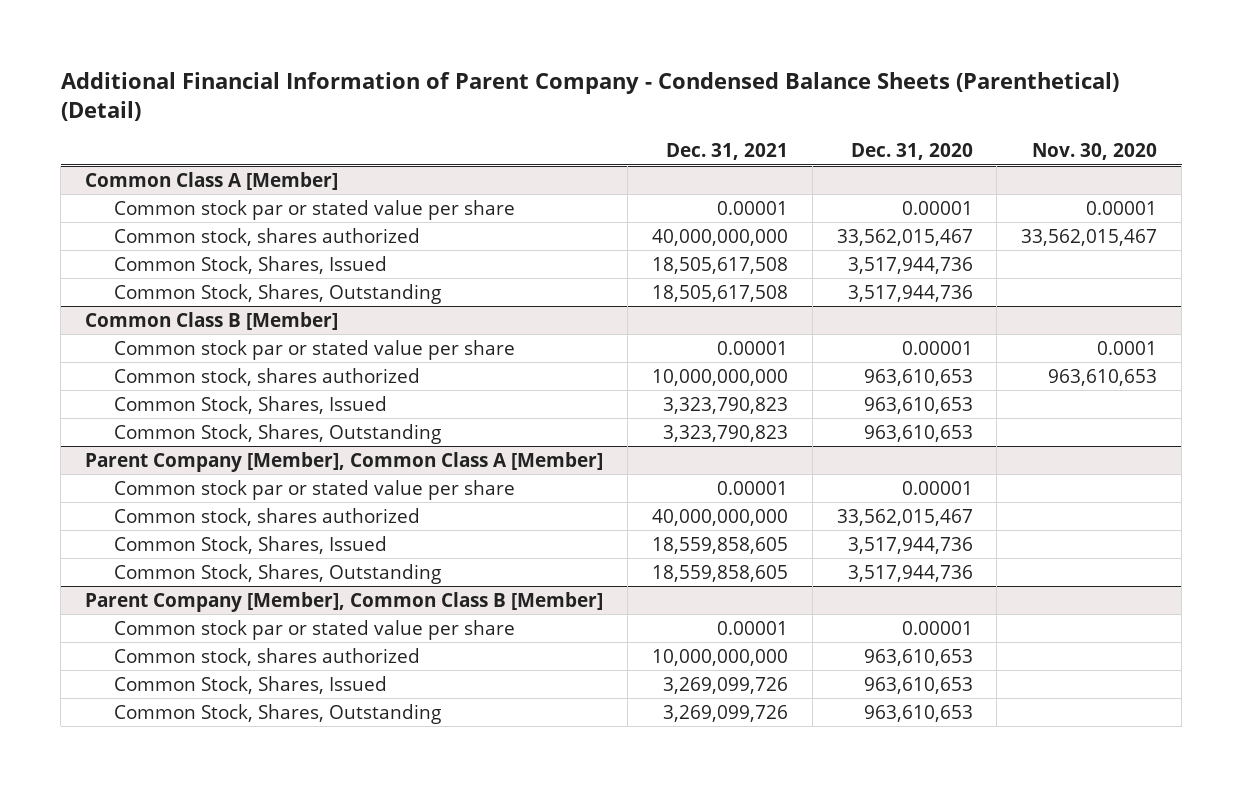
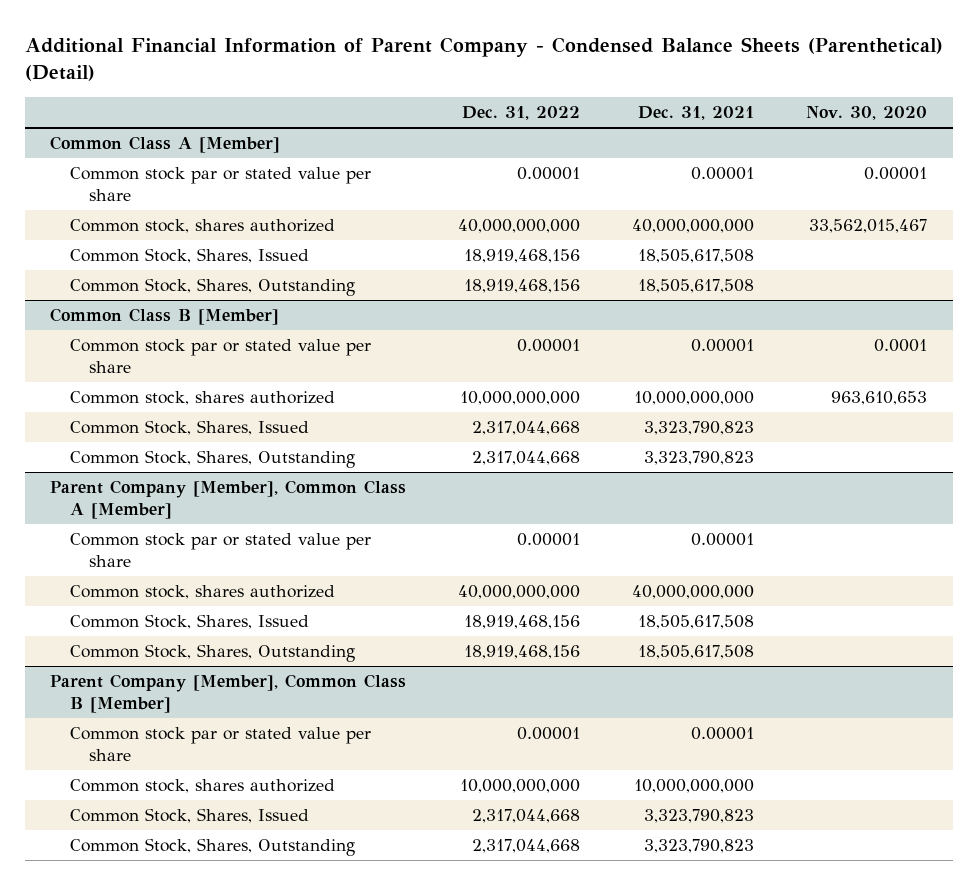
- | Dec. 31, 2021 | Dec. 31, 2020 | Nov. 30, 2020
+ | Dec. 31, 2022 | Dec. 31, 2021 | Nov. 30, 2020
@ Parent Company [Member], Common Class A [Member]
- Common Stock, Shares, Issued | 18,559,858,605 | 3,517,944,736 |
- Common Stock, Shares, Outstanding | 18,559,858,605 | 3,517,944,736 |
+ Common Stock, Shares, Issued | 18,919,468,156 | 18,505,617,508 |
+ Common Stock, Shares, Outstanding | 18,919,468,156 | 18,505,617,508 |
@ Parent Company [Member], Common Class B [Member]
- Common Stock, Shares, Issued | 3,269,099,726 | 963,610,653 |
- Common Stock, Shares, Outstanding | 3,269,099,726 | 963,610,653 |
+ Common Stock, Shares, Issued | 2,317,044,668 | 3,323,790,823 |
+ Common Stock, Shares, Outstanding | 2,317,044,668 | 3,323,790,823 |

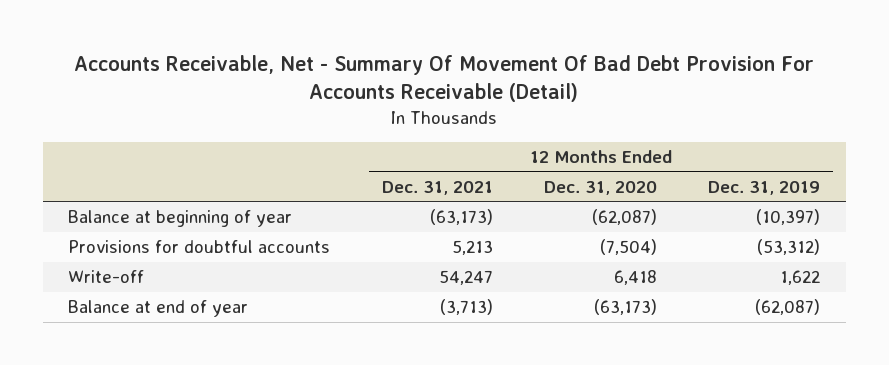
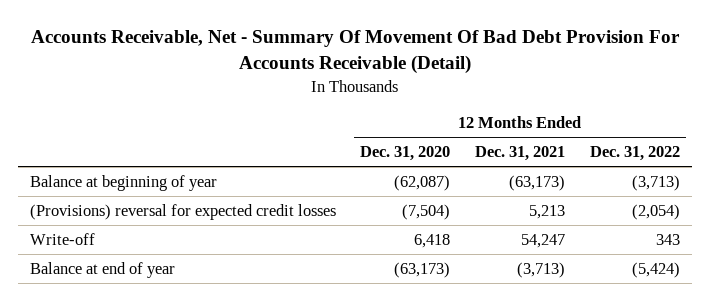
- | 12 Months Ended Dec. 31, 2021 | 12 Months Ended Dec. 31, 2020 | 12 Months Ended Dec. 31, 2019
+ | 12 Months Ended Dec. 31, 2020 | 12 Months Ended Dec. 31, 2021 | 12 Months Ended Dec. 31, 2022
- Provisions for doubtful accounts | 5,213 | (7,504) | (53,312)
+ (Provisions) reversal for expected credit losses | (7,504) | 5,213 | (2,054)

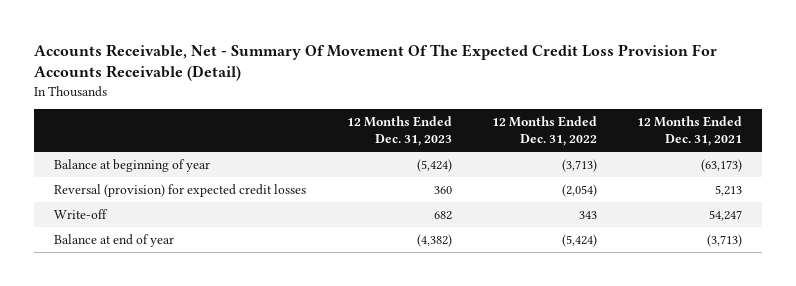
- Accounts Receivable, Net - Summary Of Movement Of Bad Debt Provision For Accounts Receivable (Detail)
+ Accounts Receivable, Net - Summary Of Movement Of The Expected Credit Loss Provision For Accounts Receivable (Detail)
- | 12 Months Ended Dec. 31, 2020 | 12 Months Ended Dec. 31, 2021 | 12 Months Ended Dec. 31, 2022
+ | 12 Months Ended Dec. 31, 2023 | 12 Months Ended Dec. 31, 2022 | 12 Months Ended Dec. 31, 2021
- (Provisions) reversal for expected credit losses | (7,504) | 5,213 | (2,054)
+ Reversal (provision) for expected credit losses | 360 | (2,054) | 5,213

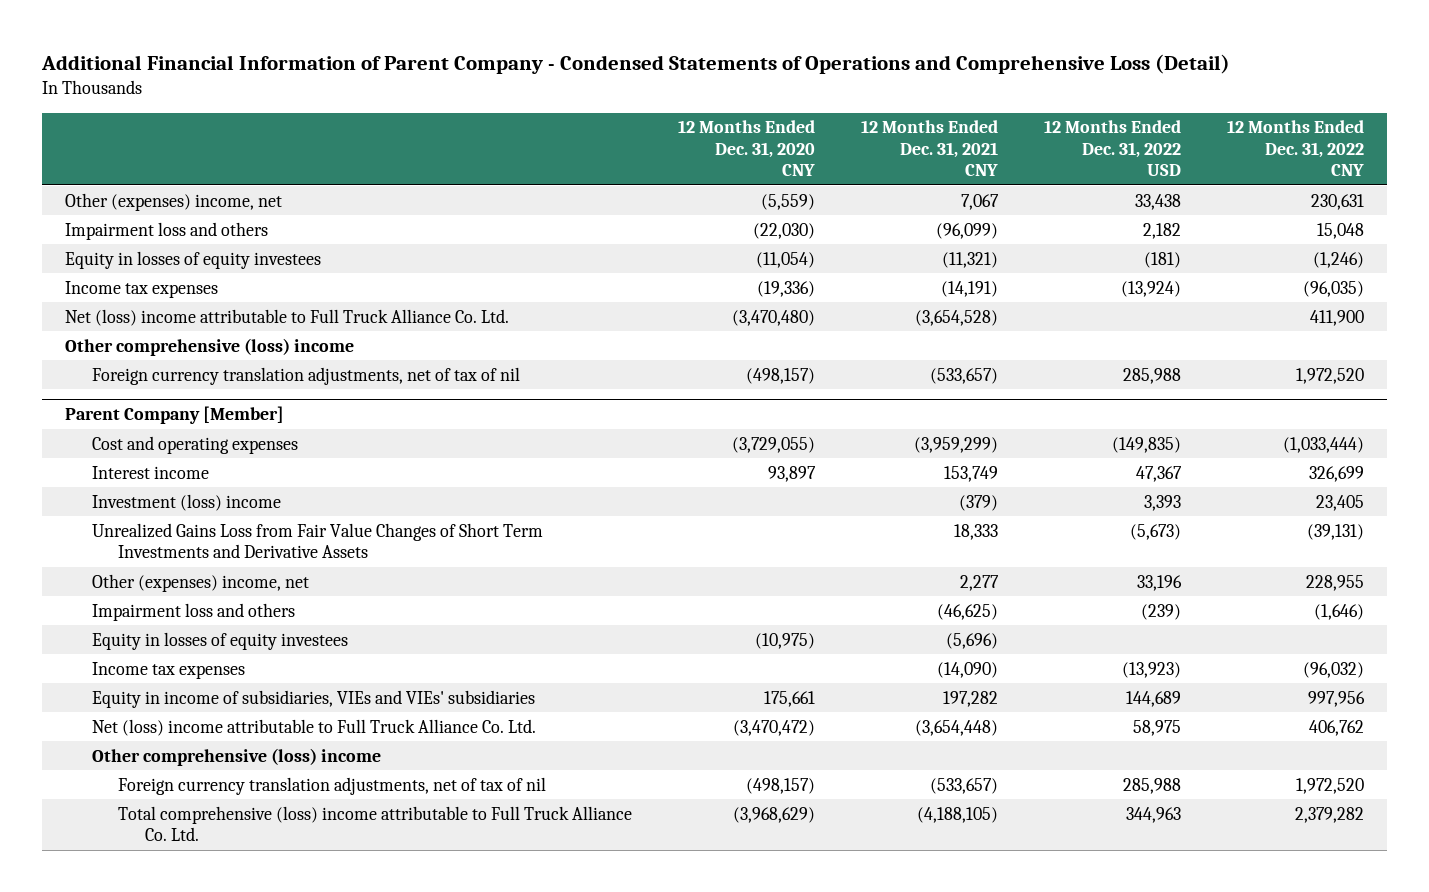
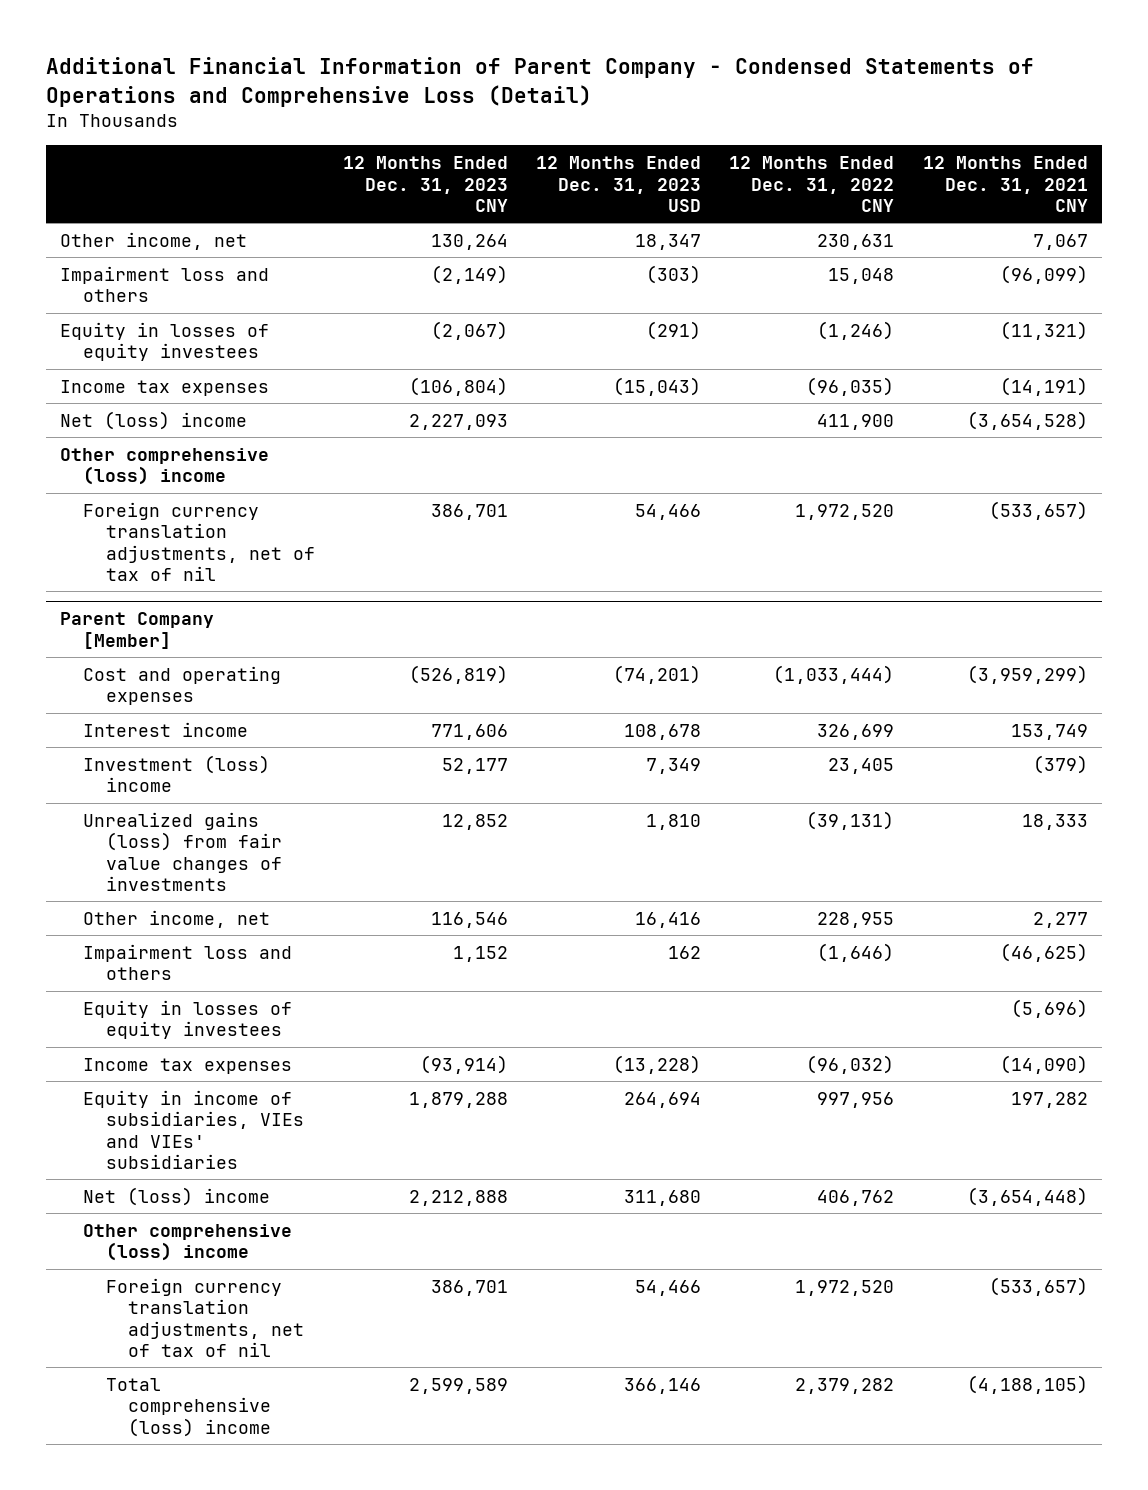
- | 12 Months Ended Dec. 31, 2020 CNY | 12 Months Ended Dec. 31, 2021 CNY | 12 Months Ended Dec. 31, 2022 USD | 12 Months Ended Dec. 31, 2022 CNY
+ | 12 Months Ended Dec. 31, 2023 CNY | 12 Months Ended Dec. 31, 2023 USD | 12 Months Ended Dec. 31, 2022 CNY | 12 Months Ended Dec. 31, 2021 CNY
- Other (expenses) income, net | (5,559) | 7,067 | 33,438 | 230,631
+ Other income, net | 130,264 | 18,347 | 230,631 | 7,067
- Net (loss) income attributable to Full Truck Alliance Co. Ltd. | (3,470,480) | (3,654,528) | | 411,900
+ Net (loss) income | 2,227,093 | | 411,900 | (3,654,528)
@ Parent Company [Member]
- Unrealized Gains Loss from Fair Value Changes of Short Term Investments and Derivative Assets | | 18,333 | (5,673) | (39,131)
- Other (expenses) income, net | | 2,277 | 33,196 | 228,955
+ Unrealized gains (loss) from fair value changes of investments | 12,852 | 1,810 | (39,131) | 18,333
+ Other income, net | 116,546 | 16,416 | 228,955 | 2,277
- Net (loss) income attributable to Full Truck Alliance Co. Ltd. | (3,470,472) | (3,654,448) | 58,975 | 406,762
+ Net (loss) income | 2,212,888 | 311,680 | 406,762 | (3,654,448)
- Total comprehensive (loss) income attributable to Full Truck Alliance Co. Ltd. | (3,968,629) | (4,188,105) | 344,963 | 2,379,282
+ Total comprehensive (loss) income | 2,599,589 | 366,146 | 2,379,282 | (4,188,105)

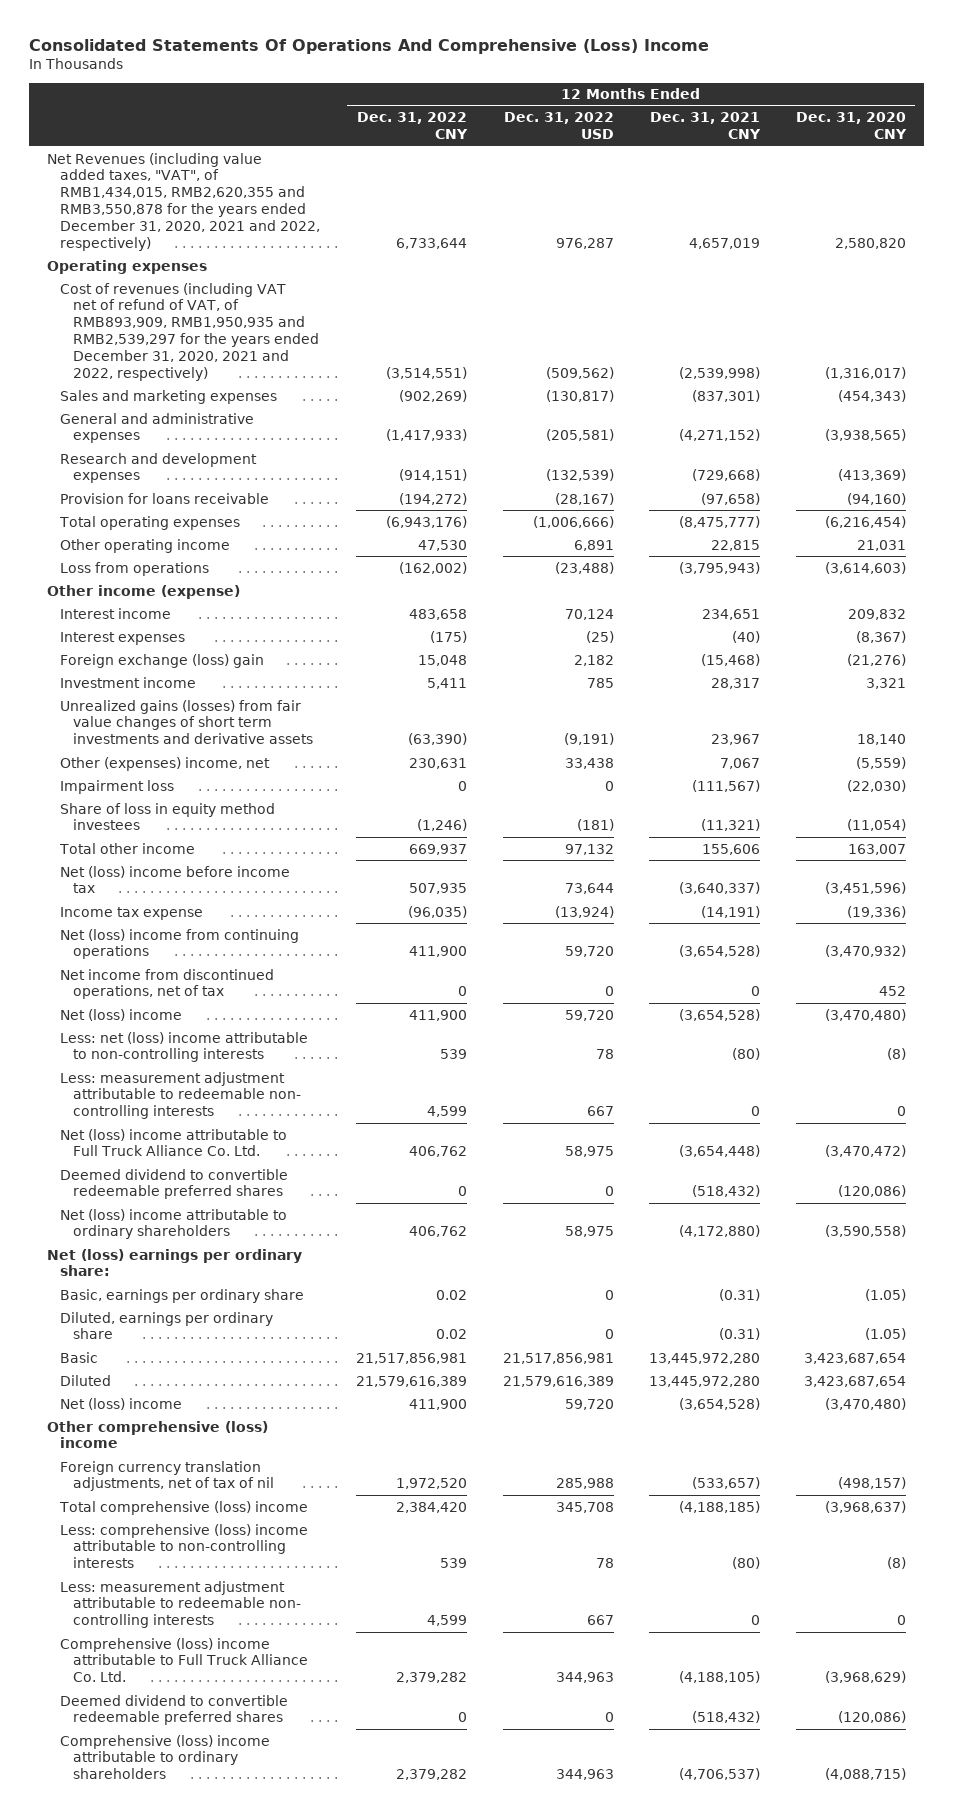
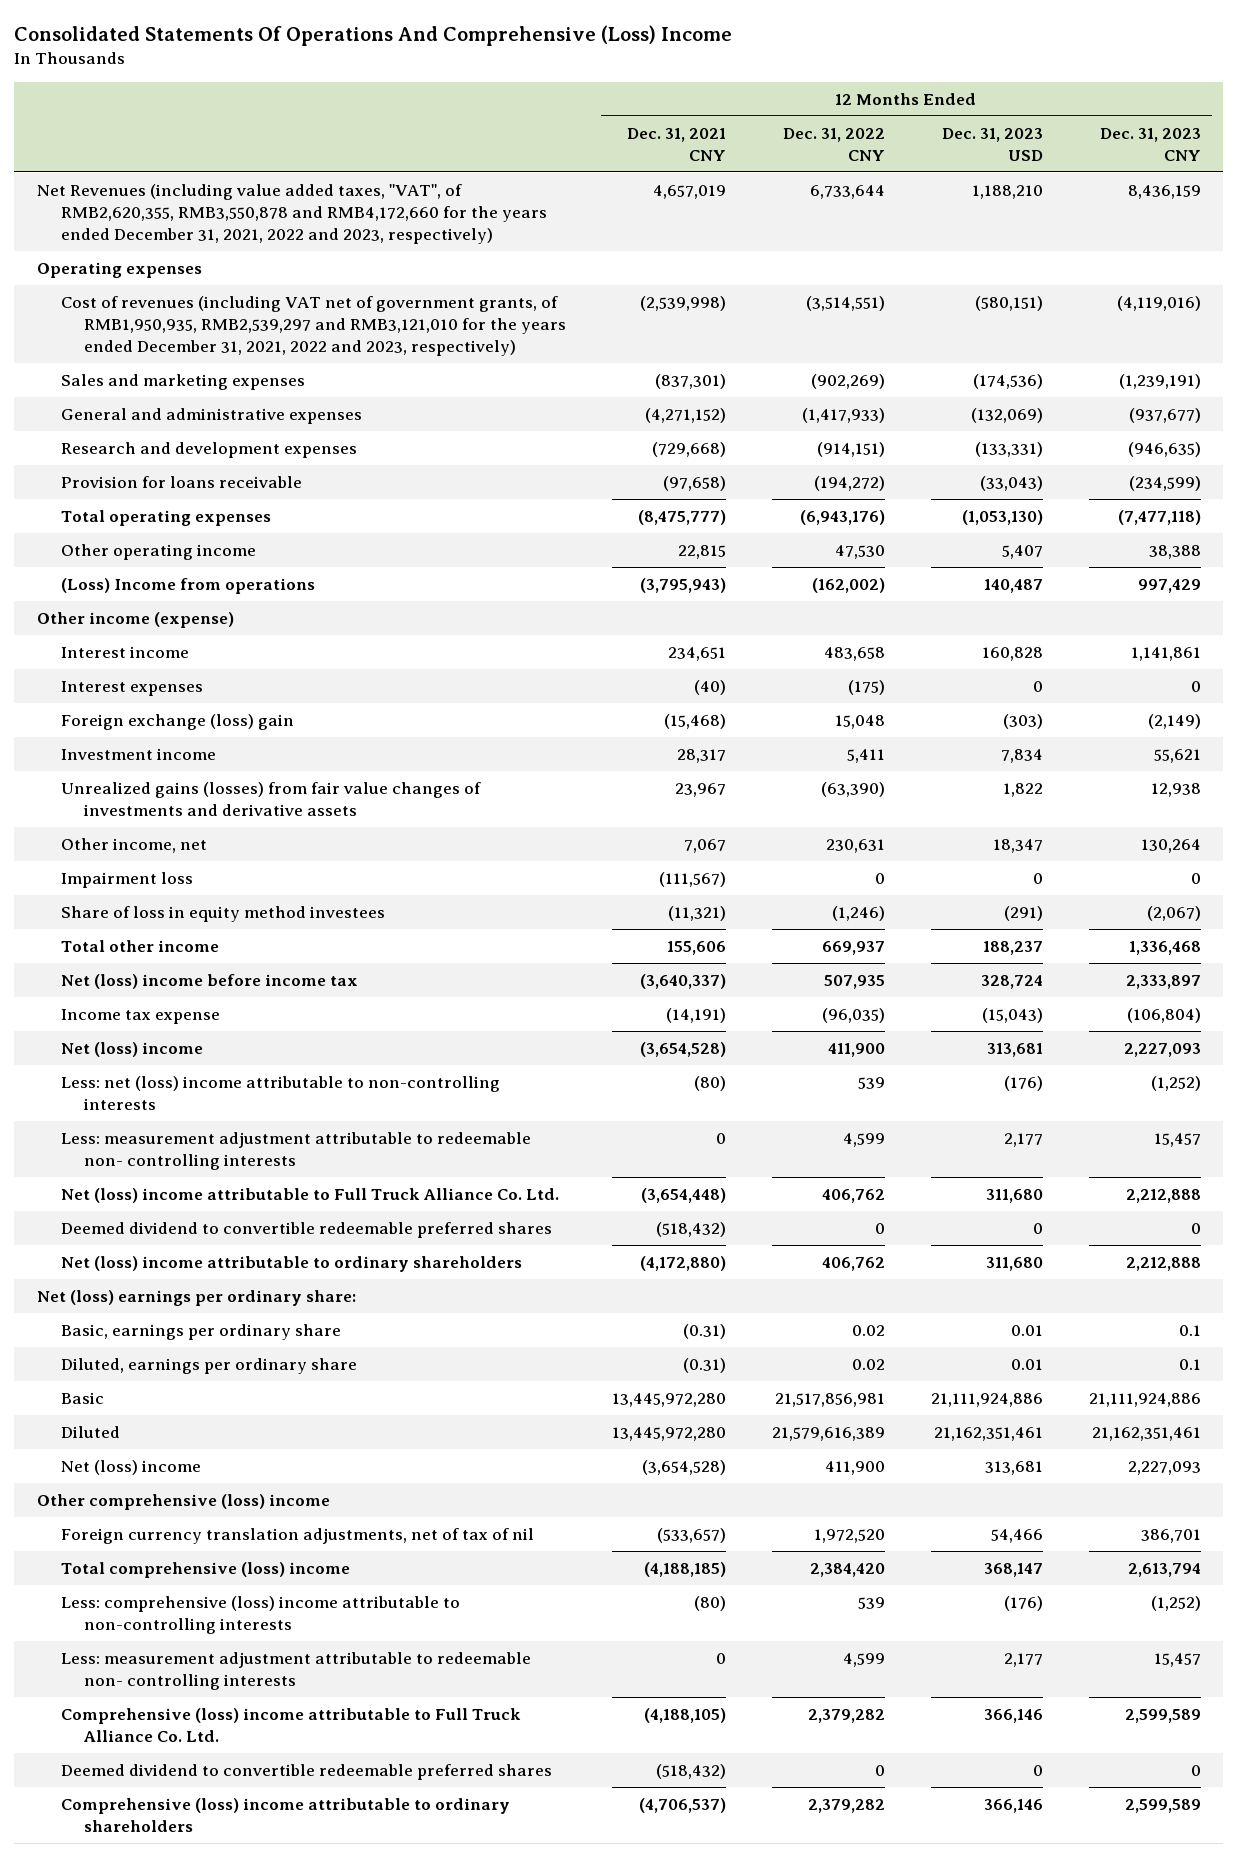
- | 12 Months Ended Dec. 31, 2022 CNY | 12 Months Ended Dec. 31, 2022 USD | 12 Months Ended Dec. 31, 2021 CNY | 12 Months Ended Dec. 31, 2020 CNY
+ | 12 Months Ended Dec. 31, 2021 CNY | 12 Months Ended Dec. 31, 2022 CNY | 12 Months Ended Dec. 31, 2023 USD | 12 Months Ended Dec. 31, 2023 CNY
- Net Revenues (including value added taxes, "VAT", of RMB1,434,015, RMB2,620,355 and RMB3,550,878 for the years ended December 31, 2020, 2021 and 2022, respectively) | 6,733,644 | 976,287 | 4,657,019 | 2,580,820
+ Net Revenues (including value added taxes, "VAT", of RMB2,620,355, RMB3,550,878 and RMB4,172,660 for the years ended December 31, 2021, 2022 and 2023, respectively) | 4,657,019 | 6,733,644 | 1,188,210 | 8,436,159
- Cost of revenues (including VAT net of refund of VAT, of RMB893,909, RMB1,950,935 and RMB2,539,297 for the years ended December 31, 2020, 2021 and 2022, respectively) | (3,514,551) | (509,562) | (2,539,998) | (1,316,017)
+ Cost of revenues (including VAT net of government grants, of RMB1,950,935, RMB2,539,297 and RMB3,121,010 for the years ended December 31, 2021, 2022 and 2023, respectively) | (2,539,998) | (3,514,551) | (580,151) | (4,119,016)
- Loss from operations | (162,002) | (23,488) | (3,795,943) | (3,614,603)
+ (Loss) Income from operations | (3,795,943) | (162,002) | 140,487 | 997,429
- Unrealized gains (losses) from fair value changes of short term investments and derivative assets | (63,390) | (9,191) | 23,967 | 18,140
- Other (expenses) income, net | 230,631 | 33,438 | 7,067 | (5,559)
+ Unrealized gains (losses) from fair value changes of investments and derivative assets | 23,967 | (63,390) | 1,822 | 12,938
+ Other income, net | 7,067 | 230,631 | 18,347 | 130,264
- Net (loss) income from continuing operations | 411,900 | 59,720 | (3,654,528) | (3,470,932)
- Net income from discontinued operations, net of tax | 0 | 0 | 0 | 452

